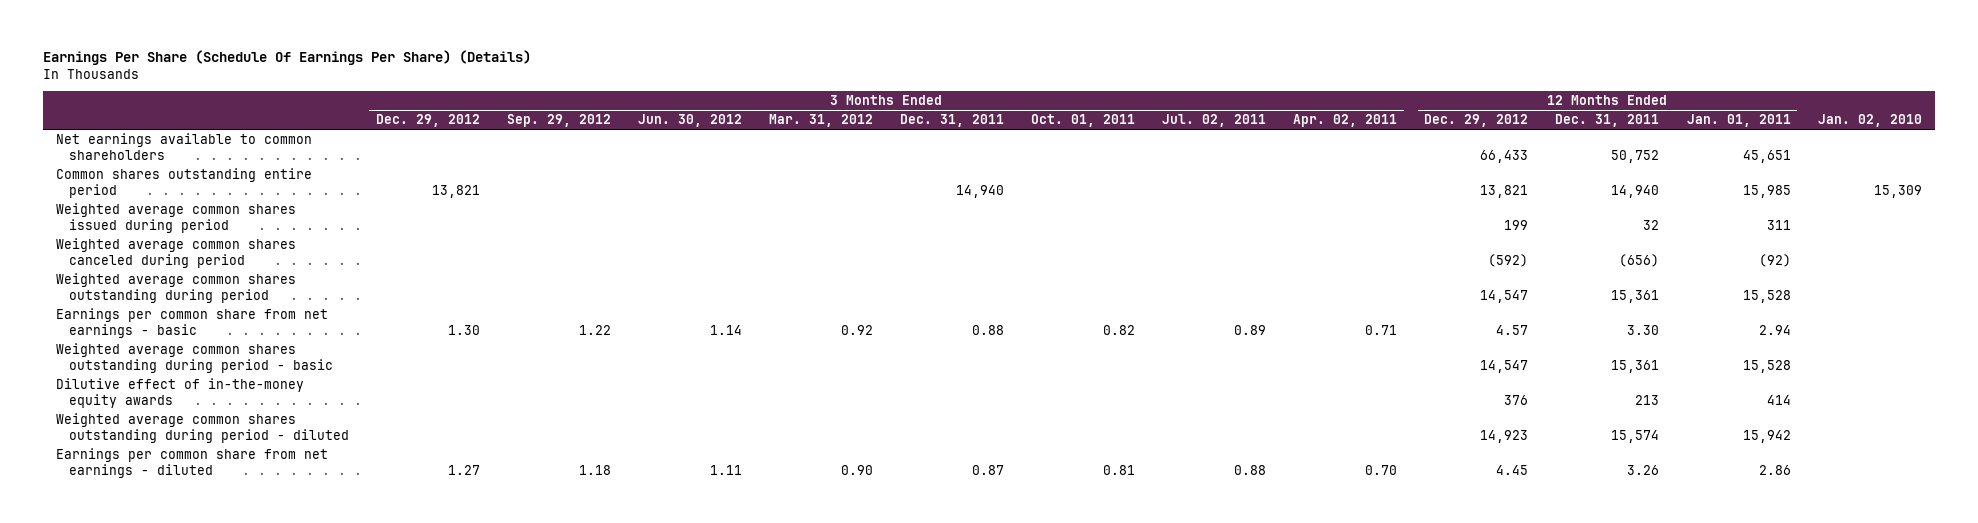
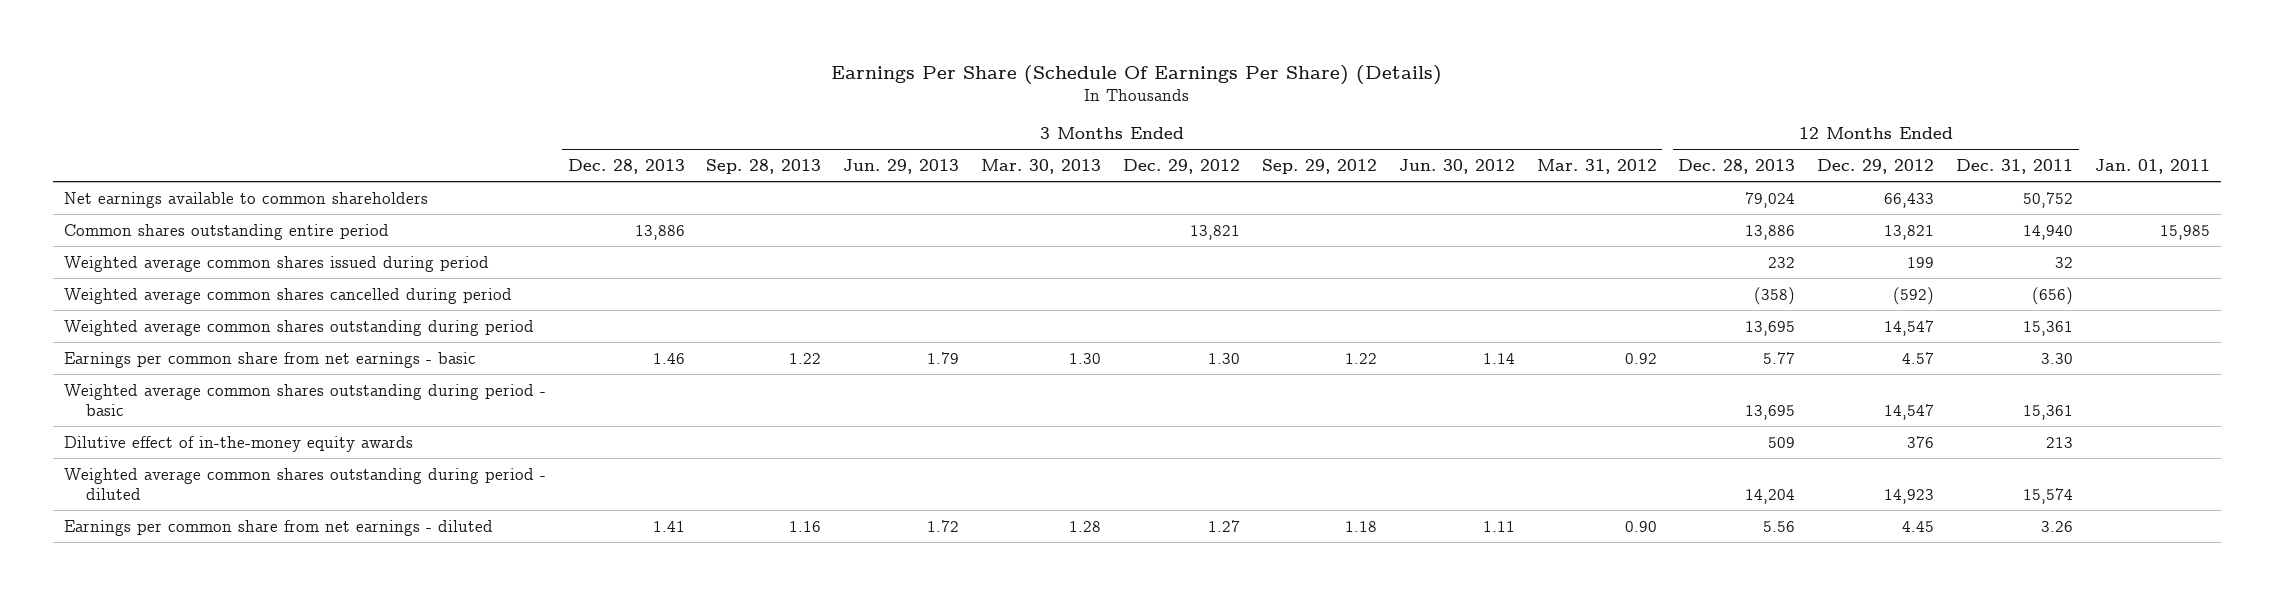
- | 3 Months Ended Dec. 29, 2012 | 3 Months Ended Sep. 29, 2012 | 3 Months Ended Jun. 30, 2012 | 3 Months Ended Mar. 31, 2012 | 3 Months Ended Dec. 31, 2011 | 3 Months Ended Oct. 01, 2011 | 3 Months Ended Jul. 02, 2011 | 3 Months Ended Apr. 02, 2011 | 12 Months Ended Dec. 29, 2012 | 12 Months Ended Dec. 31, 2011 | 12 Months Ended Jan. 01, 2011 | Jan. 02, 2010
+ | 3 Months Ended Dec. 28, 2013 | 3 Months Ended Sep. 28, 2013 | 3 Months Ended Jun. 29, 2013 | 3 Months Ended Mar. 30, 2013 | 3 Months Ended Dec. 29, 2012 | 3 Months Ended Sep. 29, 2012 | 3 Months Ended Jun. 30, 2012 | 3 Months Ended Mar. 31, 2012 | 12 Months Ended Dec. 28, 2013 | 12 Months Ended Dec. 29, 2012 | 12 Months Ended Dec. 31, 2011 | Jan. 01, 2011
- Weighted average common shares canceled during period | | | | | | | | | (592) | (656) | (92) |
+ Weighted average common shares cancelled during period | | | | | | | | | (358) | (592) | (656) |

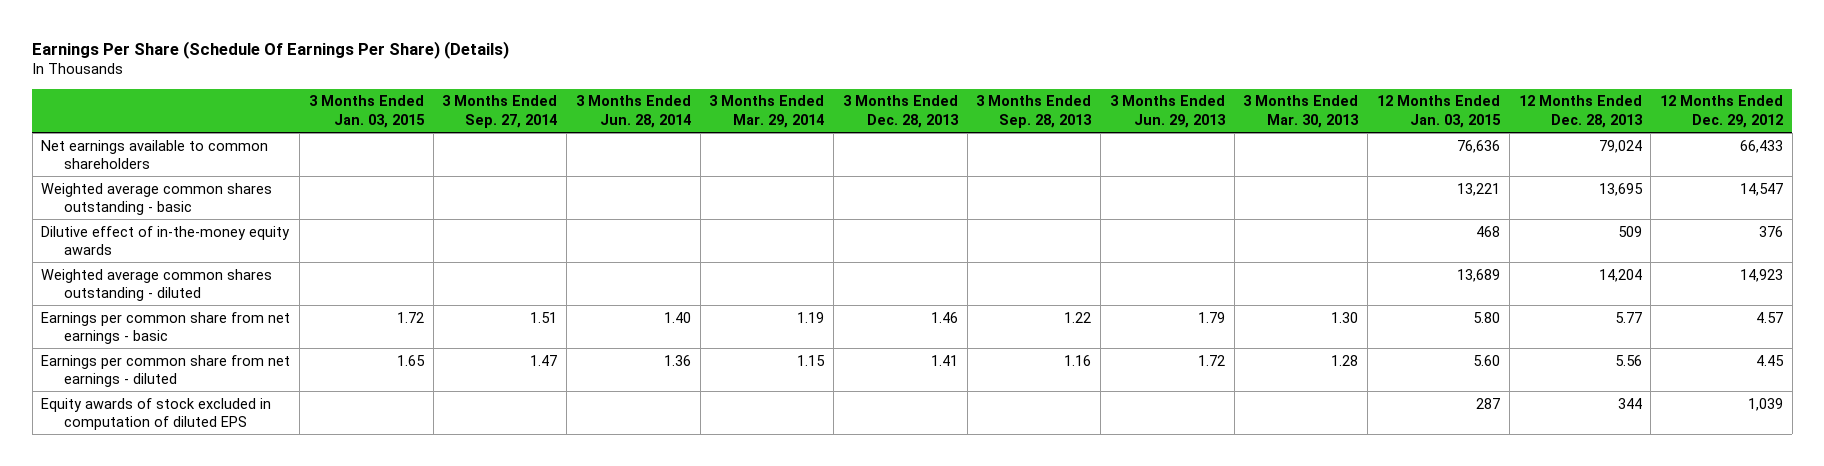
- | 3 Months Ended Dec. 28, 2013 | 3 Months Ended Sep. 28, 2013 | 3 Months Ended Jun. 29, 2013 | 3 Months Ended Mar. 30, 2013 | 3 Months Ended Dec. 29, 2012 | 3 Months Ended Sep. 29, 2012 | 3 Months Ended Jun. 30, 2012 | 3 Months Ended Mar. 31, 2012 | 12 Months Ended Dec. 28, 2013 | 12 Months Ended Dec. 29, 2012 | 12 Months Ended Dec. 31, 2011 | Jan. 01, 2011
+ | 3 Months Ended Jan. 03, 2015 | 3 Months Ended Sep. 27, 2014 | 3 Months Ended Jun. 28, 2014 | 3 Months Ended Mar. 29, 2014 | 3 Months Ended Dec. 28, 2013 | 3 Months Ended Sep. 28, 2013 | 3 Months Ended Jun. 29, 2013 | 3 Months Ended Mar. 30, 2013 | 12 Months Ended Jan. 03, 2015 | 12 Months Ended Dec. 28, 2013 | 12 Months Ended Dec. 29, 2012
- Common shares outstanding entire period | 13,886 | | | | 13,821 | | | | 13,886 | 13,821 | 14,940 | 15,985
- Weighted average common shares issued during period | | | | | | | | | 232 | 199 | 32 |
- Weighted average common shares cancelled during period | | | | | | | | | (358) | (592) | (656) |
- Weighted average common shares outstanding during period | | | | | | | | | 13,695 | 14,547 | 15,361 |
- Weighted average common shares outstanding during period - basic | | | | | | | | | 13,695 | 14,547 | 15,361 |
+ Weighted average common shares outstanding - basic | | | | | | | | | 13,221 | 13,695 | 14,547
- Weighted average common shares outstanding during period - diluted | | | | | | | | | 14,204 | 14,923 | 15,574 |
+ Weighted average common shares outstanding - diluted | | | | | | | | | 13,689 | 14,204 | 14,923
moved down: Earnings per common share from net earnings - basic | 1.72 | 1.51 | 1.40 | 1.19 | 1.46 | 1.22 | 1.79 | 1.30 | 5.80 | 5.77 | 4.57
+ Equity awards of stock excluded in computation of diluted EPS | | | | | | | | | 287 | 344 | 1,039

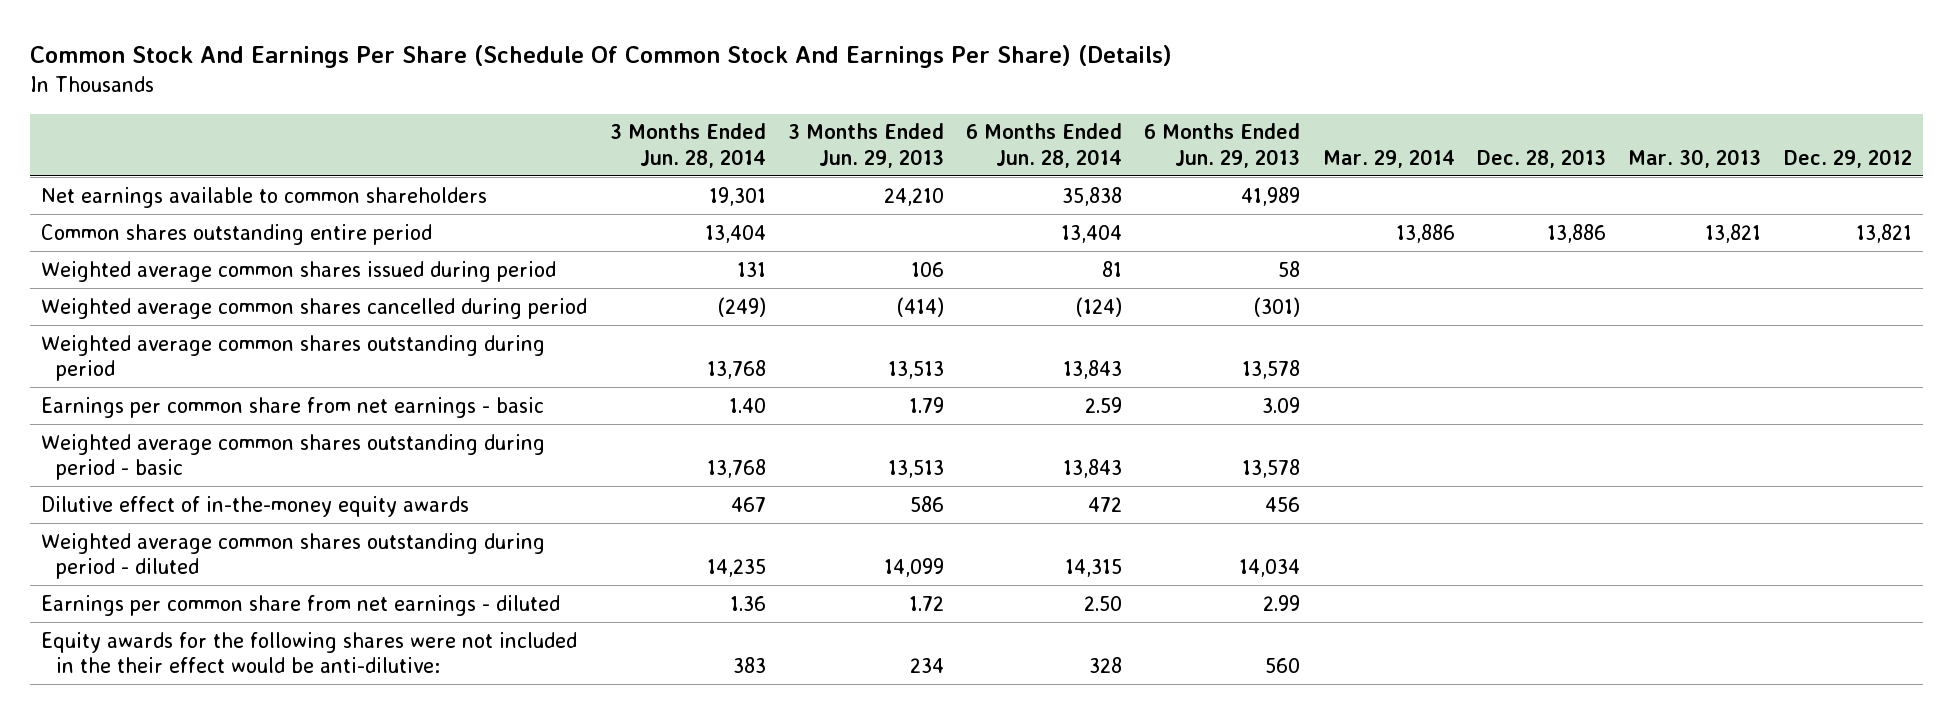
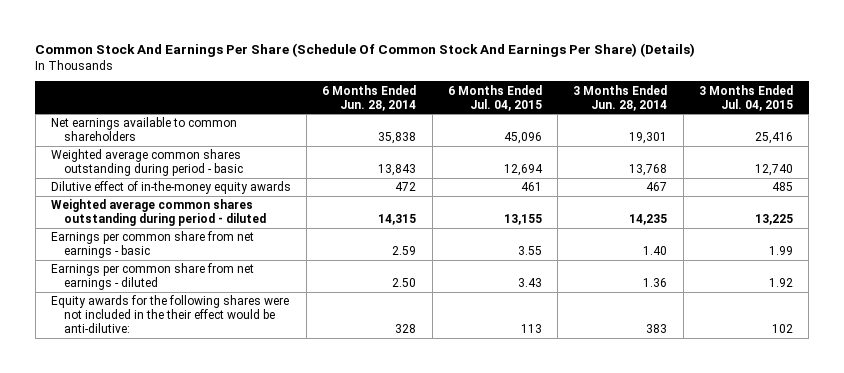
- | 3 Months Ended Jun. 28, 2014 | 3 Months Ended Jun. 29, 2013 | 6 Months Ended Jun. 28, 2014 | 6 Months Ended Jun. 29, 2013 | Mar. 29, 2014 | Dec. 28, 2013 | Mar. 30, 2013 | Dec. 29, 2012
+ | 6 Months Ended Jun. 28, 2014 | 6 Months Ended Jul. 04, 2015 | 3 Months Ended Jun. 28, 2014 | 3 Months Ended Jul. 04, 2015
- Common shares outstanding entire period | 13,404 | | 13,404 | | 13,886 | 13,886 | 13,821 | 13,821
- Weighted average common shares issued during period | 131 | 106 | 81 | 58 | | | |
- Weighted average common shares cancelled during period | (249) | (414) | (124) | (301) | | | |
- Weighted average common shares outstanding during period | 13,768 | 13,513 | 13,843 | 13,578 | | | |
moved down: Earnings per common share from net earnings - basic | 2.59 | 3.55 | 1.40 | 1.99

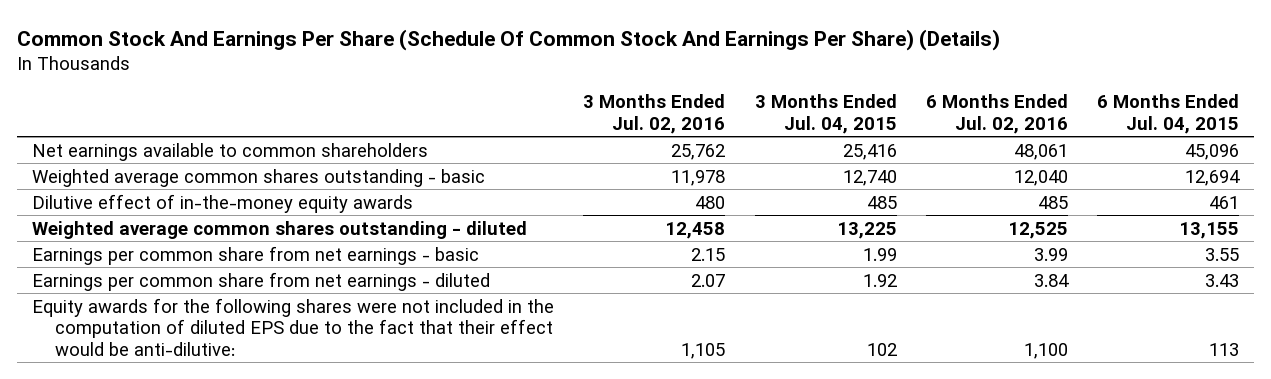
- | 6 Months Ended Jun. 28, 2014 | 6 Months Ended Jul. 04, 2015 | 3 Months Ended Jun. 28, 2014 | 3 Months Ended Jul. 04, 2015
+ | 3 Months Ended Jul. 02, 2016 | 3 Months Ended Jul. 04, 2015 | 6 Months Ended Jul. 02, 2016 | 6 Months Ended Jul. 04, 2015
- Weighted average common shares outstanding during period - basic | 13,843 | 12,694 | 13,768 | 12,740
+ Weighted average common shares outstanding - basic | 11,978 | 12,740 | 12,040 | 12,694
- Weighted average common shares outstanding during period - diluted | 14,315 | 13,155 | 14,235 | 13,225
+ Weighted average common shares outstanding - diluted | 12,458 | 13,225 | 12,525 | 13,155
- Equity awards for the following shares were not included in the their effect would be anti-dilutive: | 328 | 113 | 383 | 102
+ Equity awards for the following shares were not included in the computation of diluted EPS due to the fact that their effect would be anti-dilutive: | 1,105 | 102 | 1,100 | 113

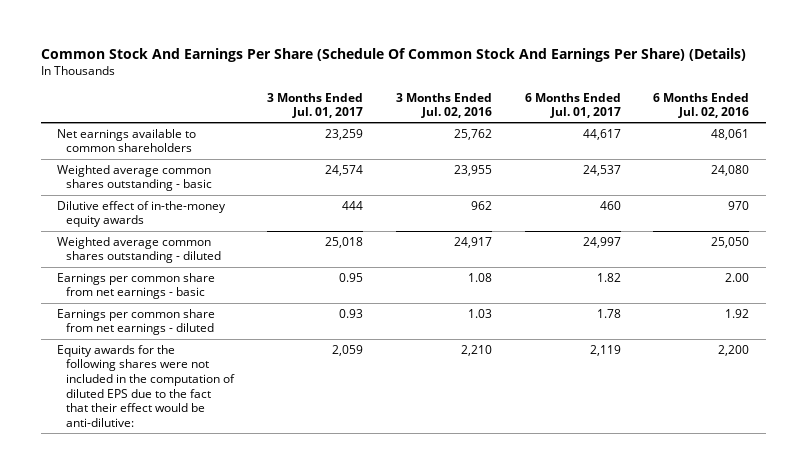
- | 3 Months Ended Jul. 02, 2016 | 3 Months Ended Jul. 04, 2015 | 6 Months Ended Jul. 02, 2016 | 6 Months Ended Jul. 04, 2015
+ | 3 Months Ended Jul. 01, 2017 | 3 Months Ended Jul. 02, 2016 | 6 Months Ended Jul. 01, 2017 | 6 Months Ended Jul. 02, 2016
- Weighted average common shares outstanding - basic | 11,978 | 12,740 | 12,040 | 12,694
- Dilutive effect of in-the-money equity awards | 480 | 485 | 485 | 461
- Weighted average common shares outstanding - diluted | 12,458 | 13,225 | 12,525 | 13,155
- Earnings per common share from net earnings - basic | 2.15 | 1.99 | 3.99 | 3.55
- Earnings per common share from net earnings - diluted | 2.07 | 1.92 | 3.84 | 3.43
- Equity awards for the following shares were not included in the computation of diluted EPS due to the fact that their effect would be anti-dilutive: | 1,105 | 102 | 1,100 | 113
+ Weighted average common shares outstanding - basic | 24,574 | 23,955 | 24,537 | 24,080
+ Dilutive effect of in-the-money equity awards | 444 | 962 | 460 | 970
+ Weighted average common shares outstanding - diluted | 25,018 | 24,917 | 24,997 | 25,050
+ Earnings per common share from net earnings - basic | 0.95 | 1.08 | 1.82 | 2.00
+ Earnings per common share from net earnings - diluted | 0.93 | 1.03 | 1.78 | 1.92
+ Equity awards for the following shares were not included in the computation of diluted EPS due to the fact that their effect would be anti-dilutive: | 2,059 | 2,210 | 2,119 | 2,200

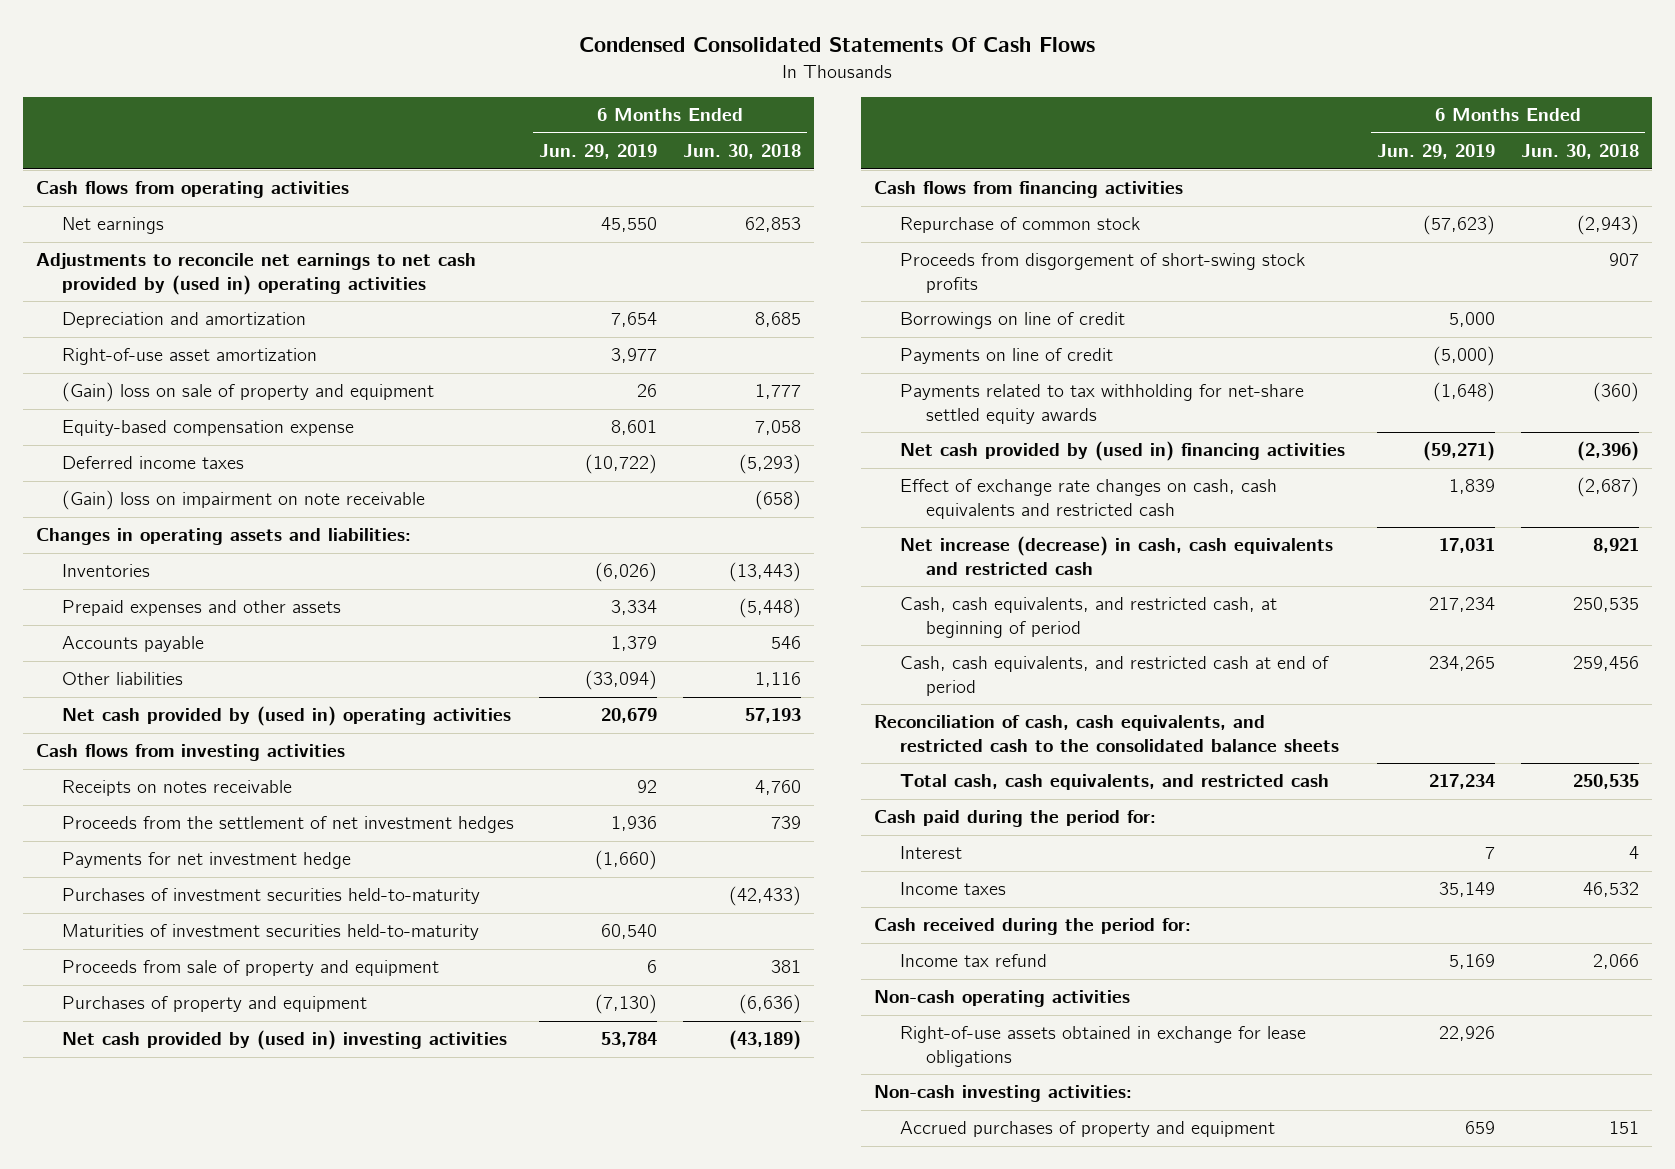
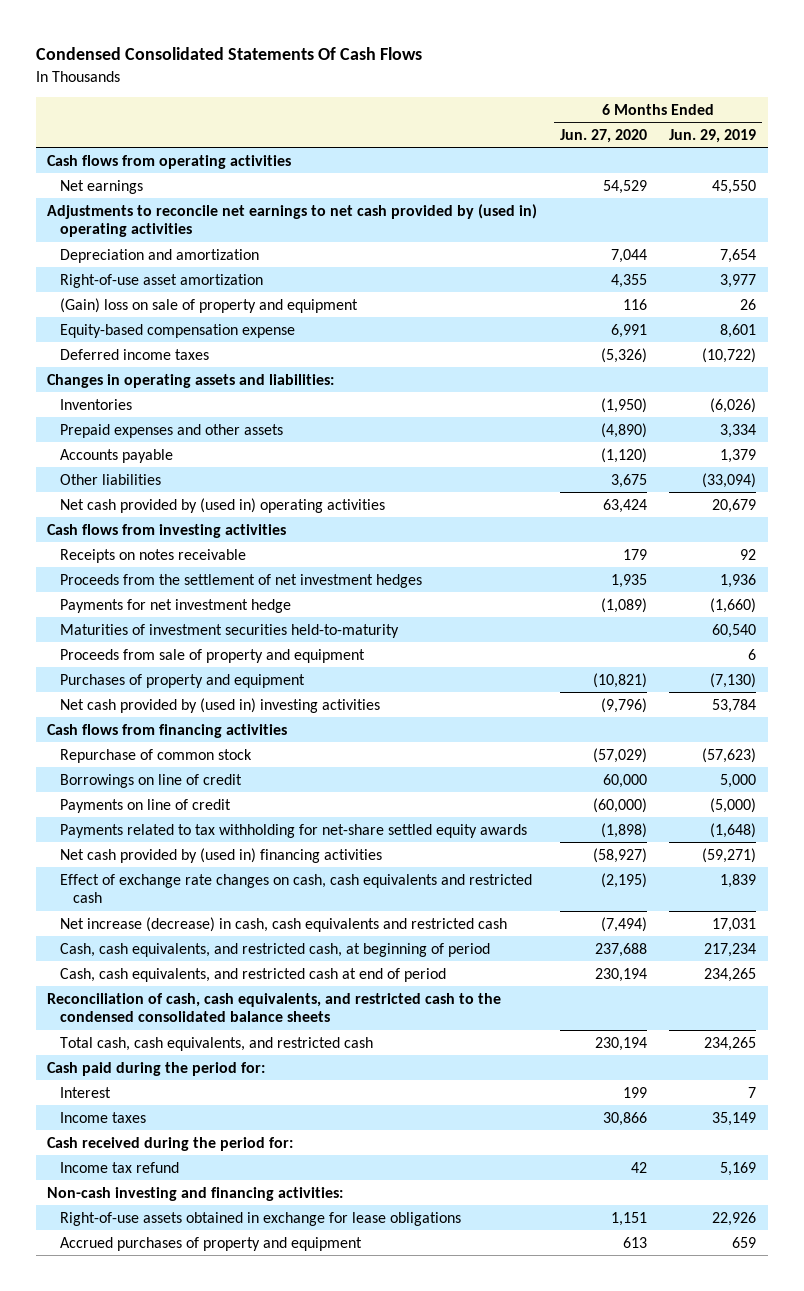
- | 6 Months Ended Jun. 29, 2019 | 6 Months Ended Jun. 30, 2018
+ | 6 Months Ended Jun. 27, 2020 | 6 Months Ended Jun. 29, 2019
- (Gain) loss on impairment on note receivable | | (658)
- Purchases of investment securities held-to-maturity | | (42,433)
- Proceeds from disgorgement of short-swing stock profits | | 907
- Reconciliation of cash, cash equivalents, and restricted cash to the consolidated balance sheets
- Total cash, cash equivalents, and restricted cash | 217,234 | 250,535
+ Reconciliation of cash, cash equivalents, and restricted cash to the condensed consolidated balance sheets
+ Total cash, cash equivalents, and restricted cash | 230,194 | 234,265
- Non-cash operating activities
+ Non-cash investing and financing activities:
- Non-cash investing activities:

